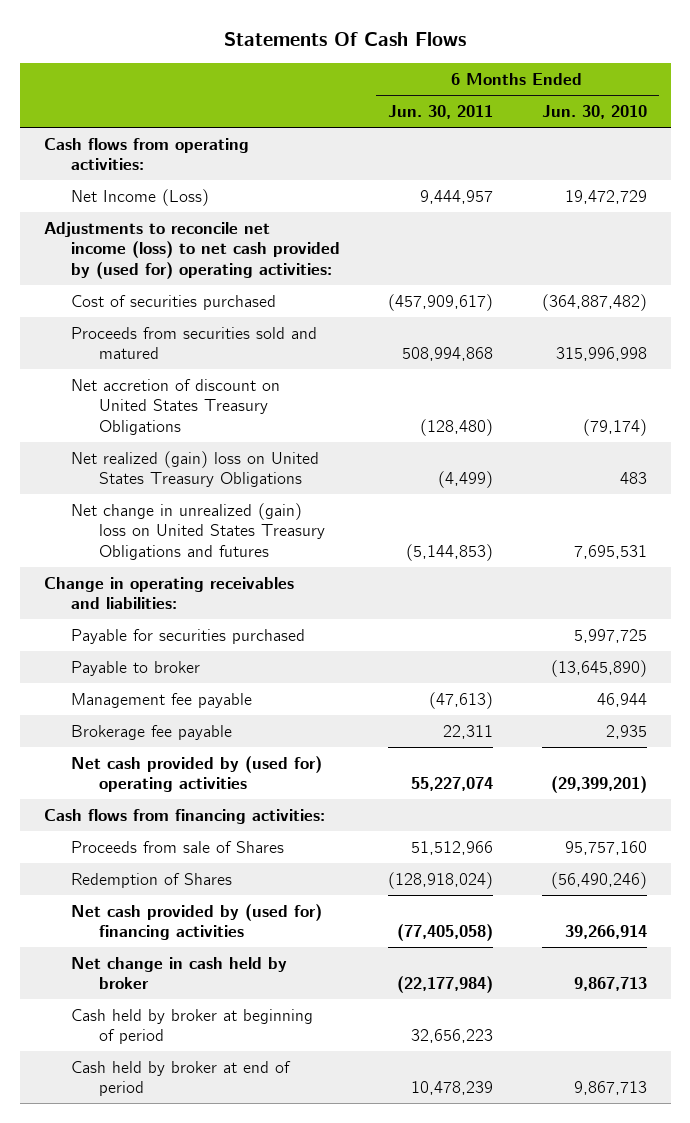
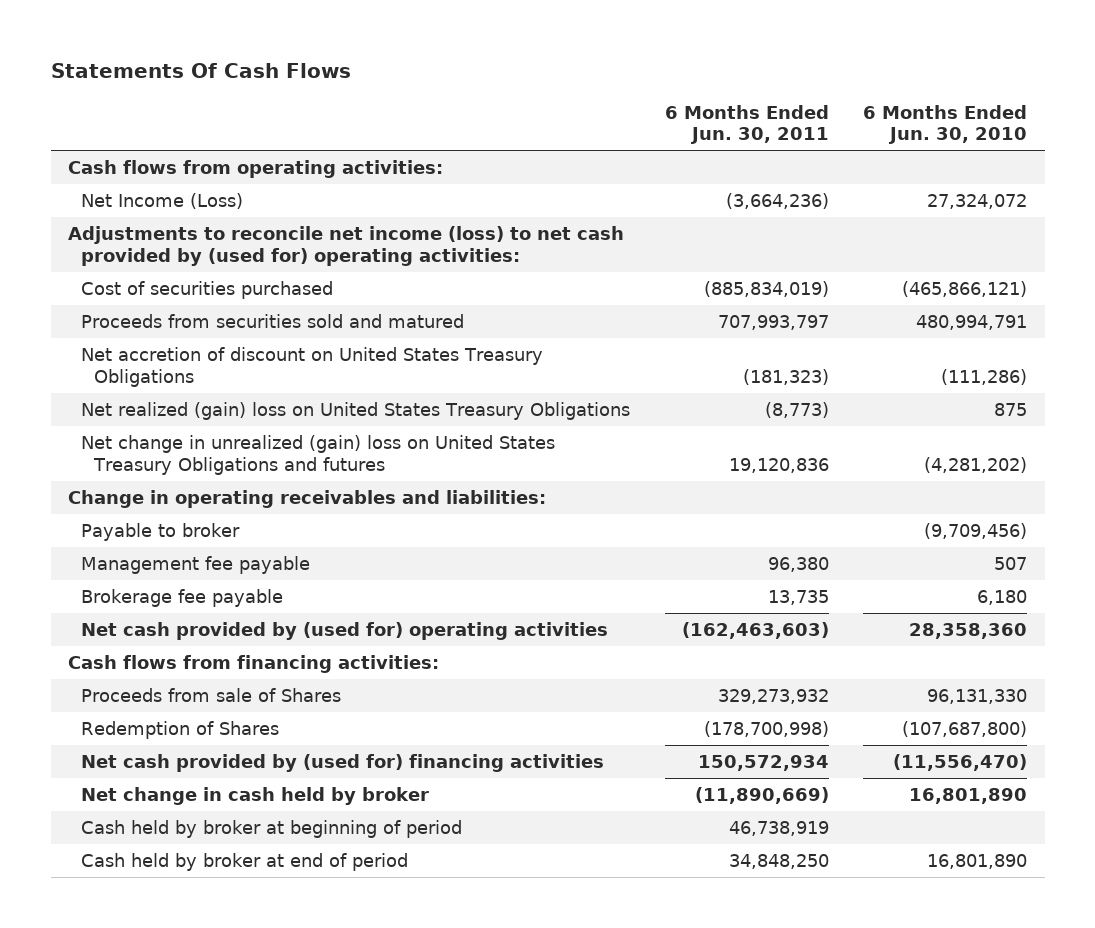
- Net Income (Loss) | 9,444,957 | 19,472,729
+ Net Income (Loss) | (3,664,236) | 27,324,072
- Cost of securities purchased | (457,909,617) | (364,887,482)
- Proceeds from securities sold and matured | 508,994,868 | 315,996,998
- Net accretion of discount on United States Treasury Obligations | (128,480) | (79,174)
- Net realized (gain) loss on United States Treasury Obligations | (4,499) | 483
- Net change in unrealized (gain) loss on United States Treasury Obligations and futures | (5,144,853) | 7,695,531
+ Cost of securities purchased | (885,834,019) | (465,866,121)
+ Proceeds from securities sold and matured | 707,993,797 | 480,994,791
+ Net accretion of discount on United States Treasury Obligations | (181,323) | (111,286)
+ Net realized (gain) loss on United States Treasury Obligations | (8,773) | 875
+ Net change in unrealized (gain) loss on United States Treasury Obligations and futures | 19,120,836 | (4,281,202)
- Payable for securities purchased | | 5,997,725
- Payable to broker | | (13,645,890)
- Management fee payable | (47,613) | 46,944
- Brokerage fee payable | 22,311 | 2,935
- Net cash provided by (used for) operating activities | 55,227,074 | (29,399,201)
+ Payable to broker | | (9,709,456)
+ Management fee payable | 96,380 | 507
+ Brokerage fee payable | 13,735 | 6,180
+ Net cash provided by (used for) operating activities | (162,463,603) | 28,358,360
- Proceeds from sale of Shares | 51,512,966 | 95,757,160
- Redemption of Shares | (128,918,024) | (56,490,246)
- Net cash provided by (used for) financing activities | (77,405,058) | 39,266,914
- Net change in cash held by broker | (22,177,984) | 9,867,713
- Cash held by broker at beginning of period | 32,656,223 |
- Cash held by broker at end of period | 10,478,239 | 9,867,713
+ Proceeds from sale of Shares | 329,273,932 | 96,131,330
+ Redemption of Shares | (178,700,998) | (107,687,800)
+ Net cash provided by (used for) financing activities | 150,572,934 | (11,556,470)
+ Net change in cash held by broker | (11,890,669) | 16,801,890
+ Cash held by broker at beginning of period | 46,738,919 |
+ Cash held by broker at end of period | 34,848,250 | 16,801,890

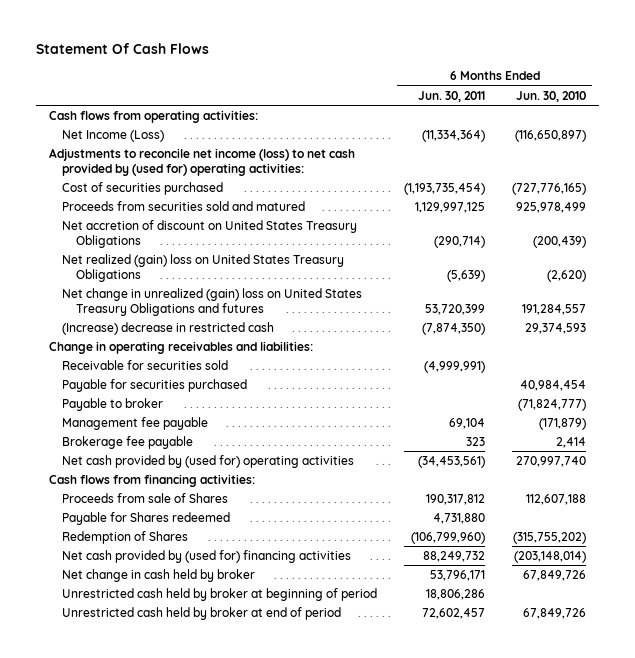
- Statements Of Cash Flows
+ Statement Of Cash Flows
- Net Income (Loss) | (3,664,236) | 27,324,072
+ Net Income (Loss) | (11,334,364) | (116,650,897)
- Cost of securities purchased | (885,834,019) | (465,866,121)
- Proceeds from securities sold and matured | 707,993,797 | 480,994,791
- Net accretion of discount on United States Treasury Obligations | (181,323) | (111,286)
- Net realized (gain) loss on United States Treasury Obligations | (8,773) | 875
- Net change in unrealized (gain) loss on United States Treasury Obligations and futures | 19,120,836 | (4,281,202)
+ Cost of securities purchased | (1,193,735,454) | (727,776,165)
+ Proceeds from securities sold and matured | 1,129,997,125 | 925,978,499
+ Net accretion of discount on United States Treasury Obligations | (290,714) | (200,439)
+ Net realized (gain) loss on United States Treasury Obligations | (5,639) | (2,620)
+ Net change in unrealized (gain) loss on United States Treasury Obligations and futures | 53,720,399 | 191,284,557
+ (Increase) decrease in restricted cash | (7,874,350) | 29,374,593
- Payable to broker | | (9,709,456)
- Management fee payable | 96,380 | 507
- Brokerage fee payable | 13,735 | 6,180
- Net cash provided by (used for) operating activities | (162,463,603) | 28,358,360
+ Receivable for securities sold | (4,999,991) |
+ Payable for securities purchased | | 40,984,454
+ Payable to broker | | (71,824,777)
+ Management fee payable | 69,104 | (171,879)
+ Brokerage fee payable | 323 | 2,414
+ Net cash provided by (used for) operating activities | (34,453,561) | 270,997,740
- Proceeds from sale of Shares | 329,273,932 | 96,131,330
- Redemption of Shares | (178,700,998) | (107,687,800)
- Net cash provided by (used for) financing activities | 150,572,934 | (11,556,470)
- Net change in cash held by broker | (11,890,669) | 16,801,890
- Cash held by broker at beginning of period | 46,738,919 |
- Cash held by broker at end of period | 34,848,250 | 16,801,890
+ Proceeds from sale of Shares | 190,317,812 | 112,607,188
+ Payable for Shares redeemed | 4,731,880 |
+ Redemption of Shares | (106,799,960) | (315,755,202)
+ Net cash provided by (used for) financing activities | 88,249,732 | (203,148,014)
+ Net change in cash held by broker | 53,796,171 | 67,849,726
+ Unrestricted cash held by broker at beginning of period | 18,806,286 |
+ Unrestricted cash held by broker at end of period | 72,602,457 | 67,849,726

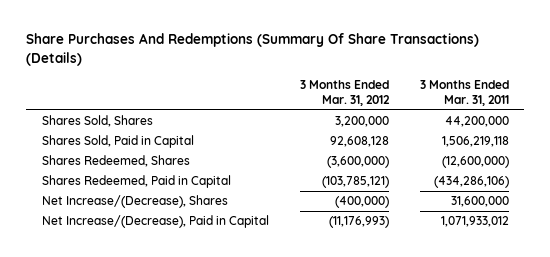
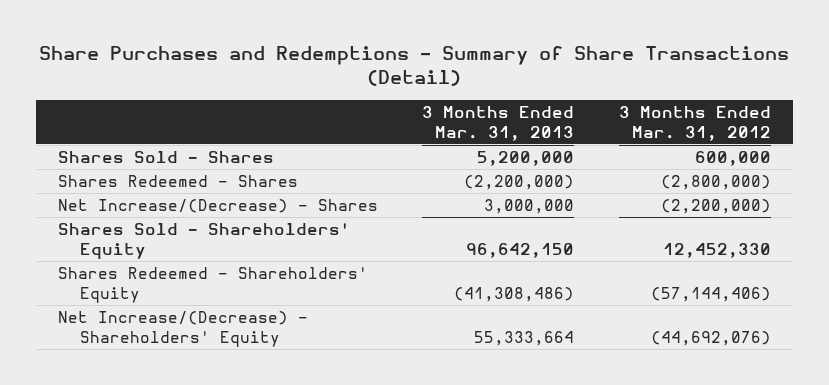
- Share Purchases And Redemptions (Summary Of Share Transactions) (Details)
+ Share Purchases and Redemptions - Summary of Share Transactions (Detail)
- | 3 Months Ended Mar. 31, 2012 | 3 Months Ended Mar. 31, 2011
+ | 3 Months Ended Mar. 31, 2013 | 3 Months Ended Mar. 31, 2012
- Shares Sold, Shares | 3,200,000 | 44,200,000
- Shares Sold, Paid in Capital | 92,608,128 | 1,506,219,118
- Shares Redeemed, Shares | (3,600,000) | (12,600,000)
- Shares Redeemed, Paid in Capital | (103,785,121) | (434,286,106)
- Net Increase/(Decrease), Shares | (400,000) | 31,600,000
- Net Increase/(Decrease), Paid in Capital | (11,176,993) | 1,071,933,012
+ Shares Sold - Shares | 5,200,000 | 600,000
+ Shares Redeemed - Shares | (2,200,000) | (2,800,000)
+ Net Increase/(Decrease) - Shares | 3,000,000 | (2,200,000)
+ Shares Sold - Shareholders' Equity | 96,642,150 | 12,452,330
+ Shares Redeemed - Shareholders' Equity | (41,308,486) | (57,144,406)
+ Net Increase/(Decrease) - Shareholders' Equity | 55,333,664 | (44,692,076)

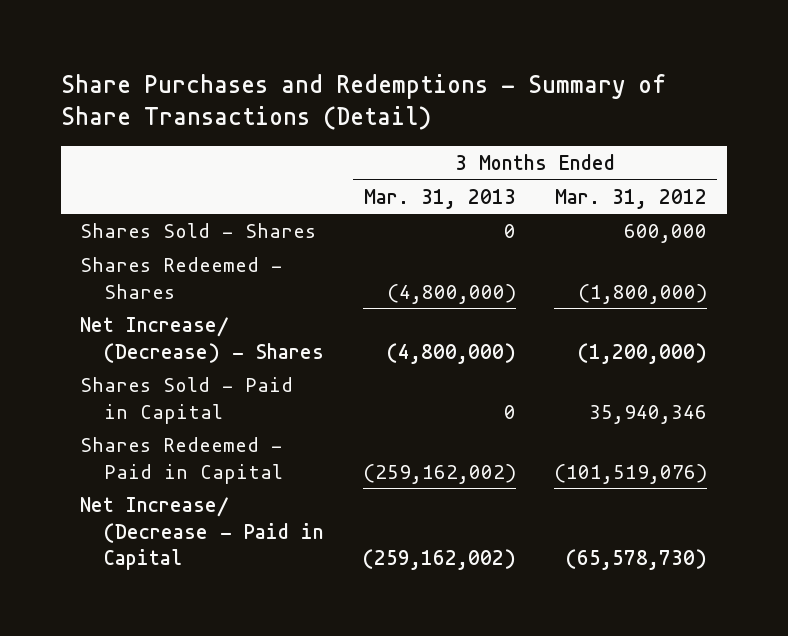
- Shares Sold - Shares | 5,200,000 | 600,000
- Shares Redeemed - Shares | (2,200,000) | (2,800,000)
- Net Increase/(Decrease) - Shares | 3,000,000 | (2,200,000)
- Shares Sold - Shareholders' Equity | 96,642,150 | 12,452,330
- Shares Redeemed - Shareholders' Equity | (41,308,486) | (57,144,406)
- Net Increase/(Decrease) - Shareholders' Equity | 55,333,664 | (44,692,076)
+ Shares Sold - Shares | 0 | 600,000
+ Shares Redeemed - Shares | (4,800,000) | (1,800,000)
+ Net Increase/ (Decrease) - Shares | (4,800,000) | (1,200,000)
+ Shares Sold - Paid in Capital | 0 | 35,940,346
+ Shares Redeemed - Paid in Capital | (259,162,002) | (101,519,076)
+ Net Increase/ (Decrease - Paid in Capital | (259,162,002) | (65,578,730)

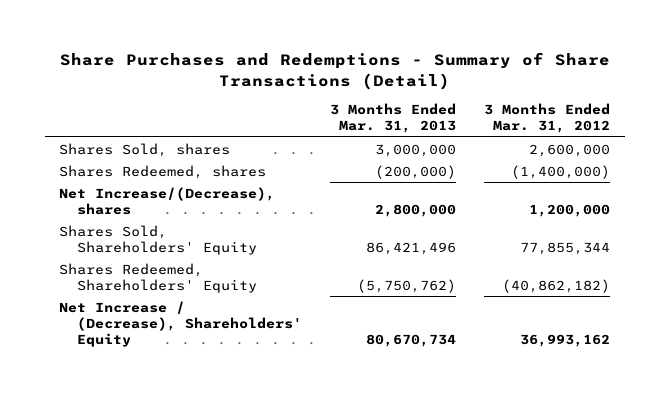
- Shares Sold - Shares | 0 | 600,000
- Shares Redeemed - Shares | (4,800,000) | (1,800,000)
- Net Increase/ (Decrease) - Shares | (4,800,000) | (1,200,000)
- Shares Sold - Paid in Capital | 0 | 35,940,346
- Shares Redeemed - Paid in Capital | (259,162,002) | (101,519,076)
- Net Increase/ (Decrease - Paid in Capital | (259,162,002) | (65,578,730)
+ Shares Sold, shares | 3,000,000 | 2,600,000
+ Shares Redeemed, shares | (200,000) | (1,400,000)
+ Net Increase/(Decrease), shares | 2,800,000 | 1,200,000
+ Shares Sold, Shareholders' Equity | 86,421,496 | 77,855,344
+ Shares Redeemed, Shareholders' Equity | (5,750,762) | (40,862,182)
+ Net Increase / (Decrease), Shareholders' Equity | 80,670,734 | 36,993,162

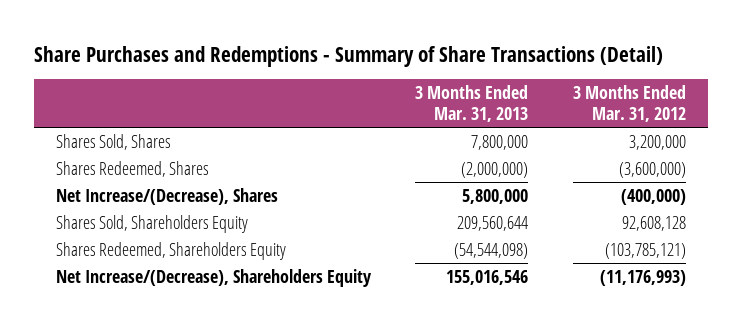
- Shares Sold, shares | 3,000,000 | 2,600,000
- Shares Redeemed, shares | (200,000) | (1,400,000)
- Net Increase/(Decrease), shares | 2,800,000 | 1,200,000
- Shares Sold, Shareholders' Equity | 86,421,496 | 77,855,344
- Shares Redeemed, Shareholders' Equity | (5,750,762) | (40,862,182)
- Net Increase / (Decrease), Shareholders' Equity | 80,670,734 | 36,993,162
+ Shares Sold, Shares | 7,800,000 | 3,200,000
+ Shares Redeemed, Shares | (2,000,000) | (3,600,000)
+ Net Increase/(Decrease), Shares | 5,800,000 | (400,000)
+ Shares Sold, Shareholders Equity | 209,560,644 | 92,608,128
+ Shares Redeemed, Shareholders Equity | (54,544,098) | (103,785,121)
+ Net Increase/(Decrease), Shareholders Equity | 155,016,546 | (11,176,993)

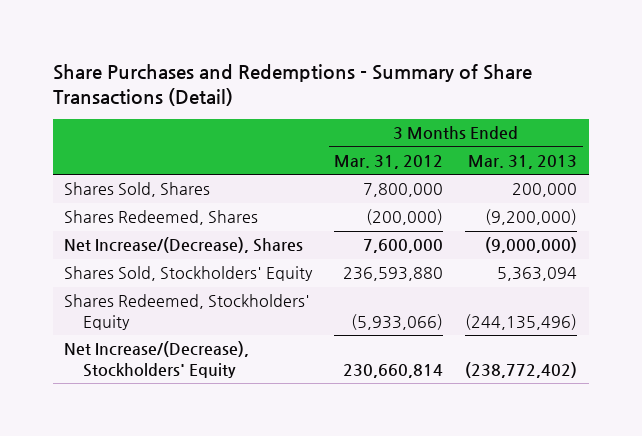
- | 3 Months Ended Mar. 31, 2013 | 3 Months Ended Mar. 31, 2012
+ | 3 Months Ended Mar. 31, 2012 | 3 Months Ended Mar. 31, 2013
- Shares Sold, Shares | 7,800,000 | 3,200,000
- Shares Redeemed, Shares | (2,000,000) | (3,600,000)
- Net Increase/(Decrease), Shares | 5,800,000 | (400,000)
- Shares Sold, Shareholders Equity | 209,560,644 | 92,608,128
- Shares Redeemed, Shareholders Equity | (54,544,098) | (103,785,121)
- Net Increase/(Decrease), Shareholders Equity | 155,016,546 | (11,176,993)
+ Shares Sold, Shares | 7,800,000 | 200,000
+ Shares Redeemed, Shares | (200,000) | (9,200,000)
+ Net Increase/(Decrease), Shares | 7,600,000 | (9,000,000)
+ Shares Sold, Stockholders' Equity | 236,593,880 | 5,363,094
+ Shares Redeemed, Stockholders' Equity | (5,933,066) | (244,135,496)
+ Net Increase/(Decrease), Stockholders' Equity | 230,660,814 | (238,772,402)

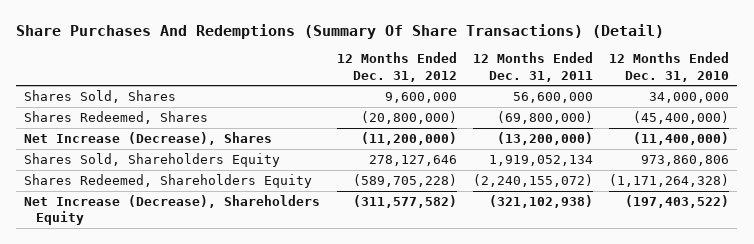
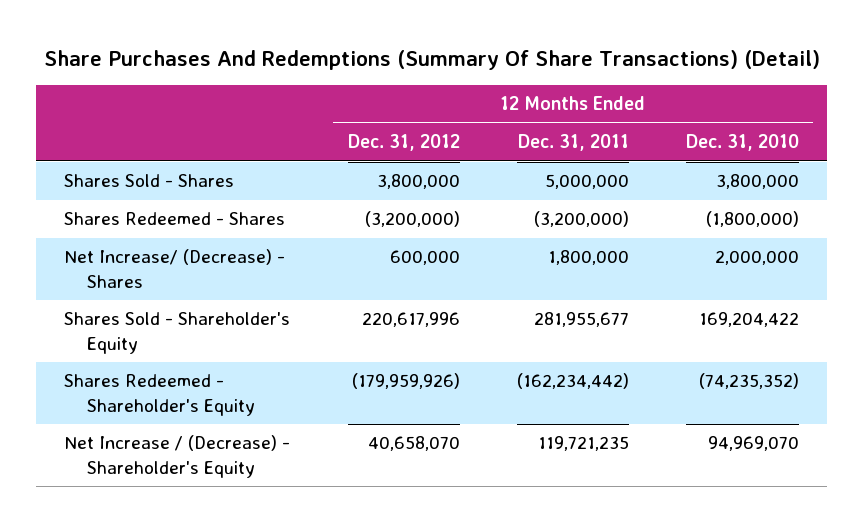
- Shares Sold, Shares | 9,600,000 | 56,600,000 | 34,000,000
- Shares Redeemed, Shares | (20,800,000) | (69,800,000) | (45,400,000)
- Net Increase (Decrease), Shares | (11,200,000) | (13,200,000) | (11,400,000)
- Shares Sold, Shareholders Equity | 278,127,646 | 1,919,052,134 | 973,860,806
- Shares Redeemed, Shareholders Equity | (589,705,228) | (2,240,155,072) | (1,171,264,328)
- Net Increase (Decrease), Shareholders Equity | (311,577,582) | (321,102,938) | (197,403,522)
+ Shares Sold - Shares | 3,800,000 | 5,000,000 | 3,800,000
+ Shares Redeemed - Shares | (3,200,000) | (3,200,000) | (1,800,000)
+ Net Increase/ (Decrease) - Shares | 600,000 | 1,800,000 | 2,000,000
+ Shares Sold - Shareholder's Equity | 220,617,996 | 281,955,677 | 169,204,422
+ Shares Redeemed - Shareholder's Equity | (179,959,926) | (162,234,442) | (74,235,352)
+ Net Increase / (Decrease) - Shareholder's Equity | 40,658,070 | 119,721,235 | 94,969,070

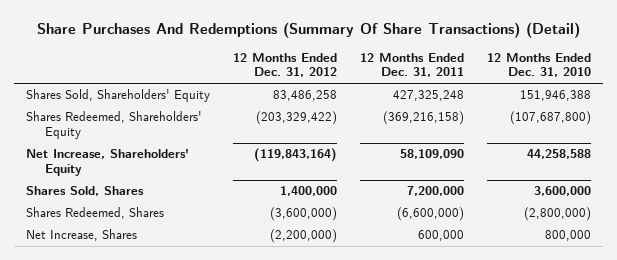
- Shares Sold - Shares | 3,800,000 | 5,000,000 | 3,800,000
- Shares Redeemed - Shares | (3,200,000) | (3,200,000) | (1,800,000)
- Net Increase/ (Decrease) - Shares | 600,000 | 1,800,000 | 2,000,000
- Shares Sold - Shareholder's Equity | 220,617,996 | 281,955,677 | 169,204,422
- Shares Redeemed - Shareholder's Equity | (179,959,926) | (162,234,442) | (74,235,352)
- Net Increase / (Decrease) - Shareholder's Equity | 40,658,070 | 119,721,235 | 94,969,070
+ Shares Sold, Shareholders' Equity | 83,486,258 | 427,325,248 | 151,946,388
+ Shares Redeemed, Shareholders' Equity | (203,329,422) | (369,216,158) | (107,687,800)
+ Net Increase, Shareholders' Equity | (119,843,164) | 58,109,090 | 44,258,588
+ Shares Sold, Shares | 1,400,000 | 7,200,000 | 3,600,000
+ Shares Redeemed, Shares | (3,600,000) | (6,600,000) | (2,800,000)
+ Net Increase, Shares | (2,200,000) | 600,000 | 800,000

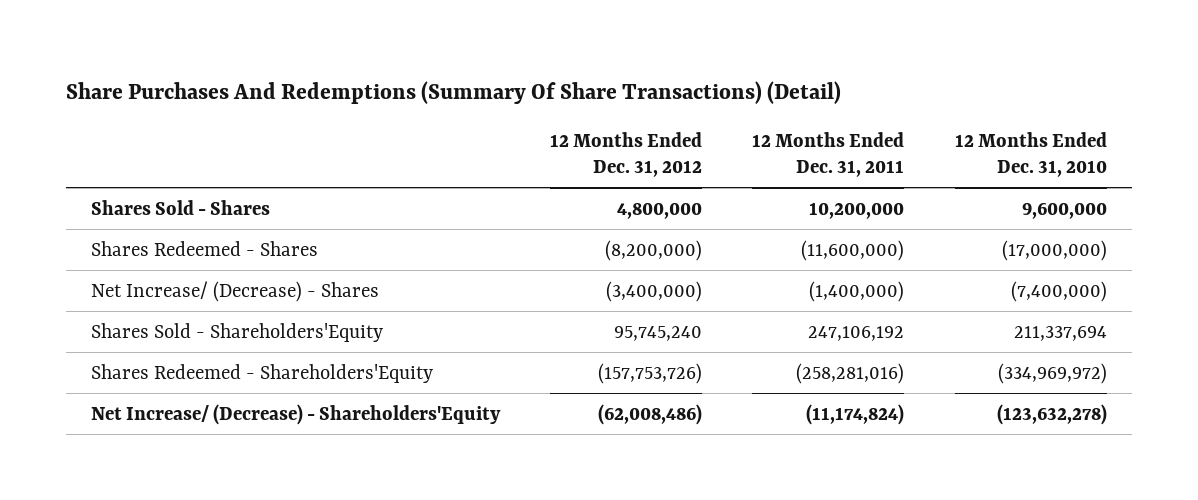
- Shares Sold, Shareholders' Equity | 83,486,258 | 427,325,248 | 151,946,388
- Shares Redeemed, Shareholders' Equity | (203,329,422) | (369,216,158) | (107,687,800)
- Net Increase, Shareholders' Equity | (119,843,164) | 58,109,090 | 44,258,588
- Shares Sold, Shares | 1,400,000 | 7,200,000 | 3,600,000
- Shares Redeemed, Shares | (3,600,000) | (6,600,000) | (2,800,000)
- Net Increase, Shares | (2,200,000) | 600,000 | 800,000
+ Shares Sold - Shares | 4,800,000 | 10,200,000 | 9,600,000
+ Shares Redeemed - Shares | (8,200,000) | (11,600,000) | (17,000,000)
+ Net Increase/ (Decrease) - Shares | (3,400,000) | (1,400,000) | (7,400,000)
+ Shares Sold - Shareholders'Equity | 95,745,240 | 247,106,192 | 211,337,694
+ Shares Redeemed - Shareholders'Equity | (157,753,726) | (258,281,016) | (334,969,972)
+ Net Increase/ (Decrease) - Shareholders'Equity | (62,008,486) | (11,174,824) | (123,632,278)

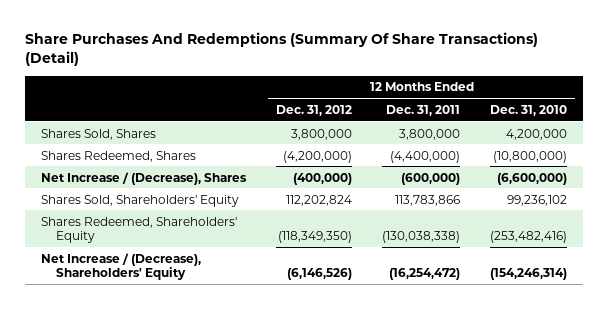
- Shares Sold - Shares | 4,800,000 | 10,200,000 | 9,600,000
- Shares Redeemed - Shares | (8,200,000) | (11,600,000) | (17,000,000)
- Net Increase/ (Decrease) - Shares | (3,400,000) | (1,400,000) | (7,400,000)
- Shares Sold - Shareholders'Equity | 95,745,240 | 247,106,192 | 211,337,694
- Shares Redeemed - Shareholders'Equity | (157,753,726) | (258,281,016) | (334,969,972)
- Net Increase/ (Decrease) - Shareholders'Equity | (62,008,486) | (11,174,824) | (123,632,278)
+ Shares Sold, Shares | 3,800,000 | 3,800,000 | 4,200,000
+ Shares Redeemed, Shares | (4,200,000) | (4,400,000) | (10,800,000)
+ Net Increase / (Decrease), Shares | (400,000) | (600,000) | (6,600,000)
+ Shares Sold, Shareholders' Equity | 112,202,824 | 113,783,866 | 99,236,102
+ Shares Redeemed, Shareholders' Equity | (118,349,350) | (130,038,338) | (253,482,416)
+ Net Increase / (Decrease), Shareholders' Equity | (6,146,526) | (16,254,472) | (154,246,314)

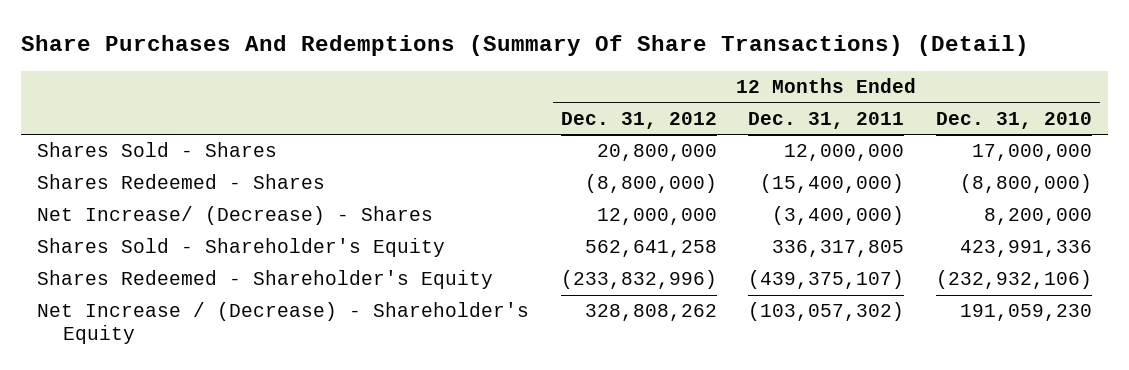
- Shares Sold, Shares | 3,800,000 | 3,800,000 | 4,200,000
- Shares Redeemed, Shares | (4,200,000) | (4,400,000) | (10,800,000)
- Net Increase / (Decrease), Shares | (400,000) | (600,000) | (6,600,000)
- Shares Sold, Shareholders' Equity | 112,202,824 | 113,783,866 | 99,236,102
- Shares Redeemed, Shareholders' Equity | (118,349,350) | (130,038,338) | (253,482,416)
- Net Increase / (Decrease), Shareholders' Equity | (6,146,526) | (16,254,472) | (154,246,314)
+ Shares Sold - Shares | 20,800,000 | 12,000,000 | 17,000,000
+ Shares Redeemed - Shares | (8,800,000) | (15,400,000) | (8,800,000)
+ Net Increase/ (Decrease) - Shares | 12,000,000 | (3,400,000) | 8,200,000
+ Shares Sold - Shareholder's Equity | 562,641,258 | 336,317,805 | 423,991,336
+ Shares Redeemed - Shareholder's Equity | (233,832,996) | (439,375,107) | (232,932,106)
+ Net Increase / (Decrease) - Shareholder's Equity | 328,808,262 | (103,057,302) | 191,059,230

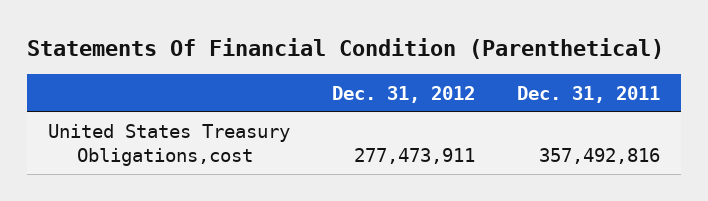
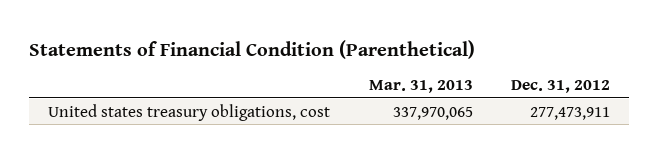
- Statements Of Financial Condition (Parenthetical)
+ Statements of Financial Condition (Parenthetical)
- | Dec. 31, 2012 | Dec. 31, 2011
+ | Mar. 31, 2013 | Dec. 31, 2012
- United States Treasury Obligations,cost | 277,473,911 | 357,492,816
+ United states treasury obligations, cost | 337,970,065 | 277,473,911

